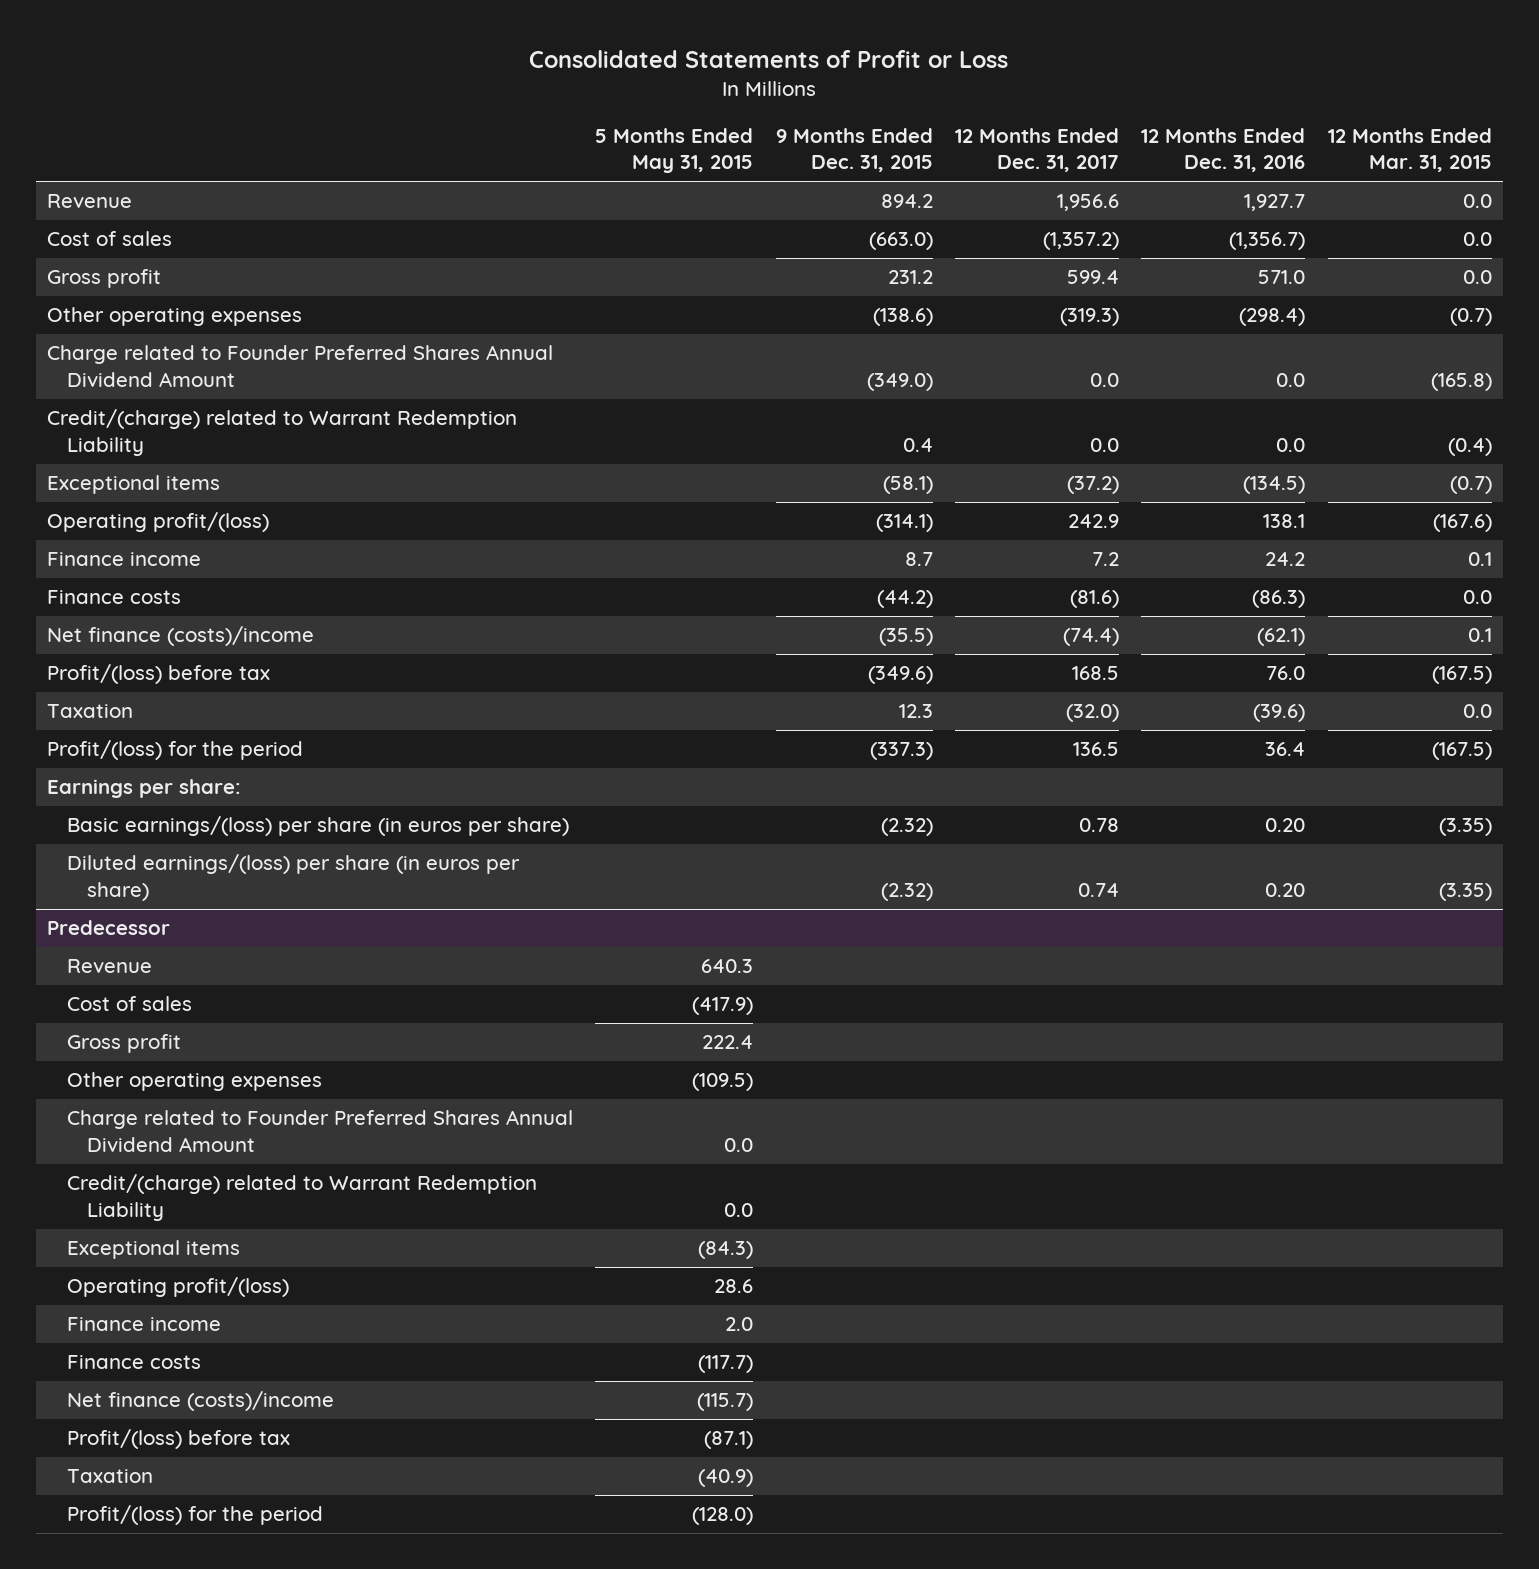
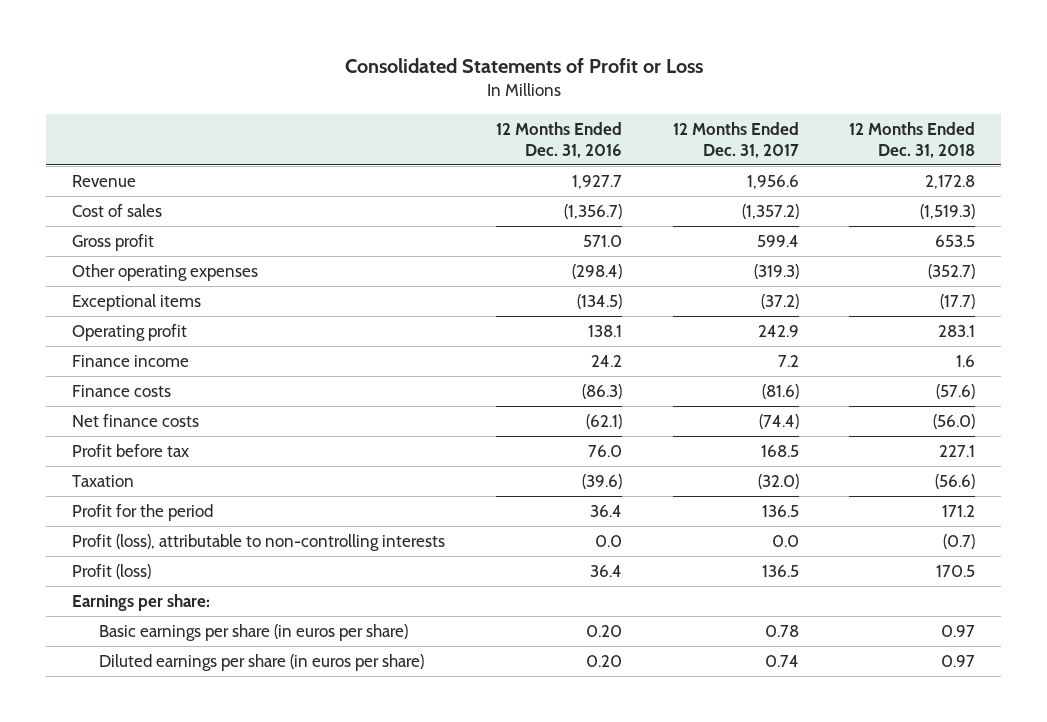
- | 5 Months Ended May 31, 2015 | 9 Months Ended Dec. 31, 2015 | 12 Months Ended Dec. 31, 2017 | 12 Months Ended Dec. 31, 2016 | 12 Months Ended Mar. 31, 2015
+ | 12 Months Ended Dec. 31, 2016 | 12 Months Ended Dec. 31, 2017 | 12 Months Ended Dec. 31, 2018
- Charge related to Founder Preferred Shares Annual Dividend Amount | | (349.0) | 0.0 | 0.0 | (165.8)
- Credit/(charge) related to Warrant Redemption Liability | | 0.4 | 0.0 | 0.0 | (0.4)
- Operating profit/(loss) | | (314.1) | 242.9 | 138.1 | (167.6)
+ Operating profit | 138.1 | 242.9 | 283.1
- Net finance (costs)/income | | (35.5) | (74.4) | (62.1) | 0.1
- Profit/(loss) before tax | | (349.6) | 168.5 | 76.0 | (167.5)
+ Net finance costs | (62.1) | (74.4) | (56.0)
+ Profit before tax | 76.0 | 168.5 | 227.1
- Profit/(loss) for the period | | (337.3) | 136.5 | 36.4 | (167.5)
+ Profit for the period | 36.4 | 136.5 | 171.2
+ Profit (loss), attributable to non-controlling interests | 0.0 | 0.0 | (0.7)
+ Profit (loss) | 36.4 | 136.5 | 170.5
- Basic earnings/(loss) per share (in euros per share) | | (2.32) | 0.78 | 0.20 | (3.35)
- Diluted earnings/(loss) per share (in euros per share) | | (2.32) | 0.74 | 0.20 | (3.35)
- Predecessor
- Revenue | 640.3 | | | |
- Cost of sales | (417.9) | | | |
- Gross profit | 222.4 | | | |
- Other operating expenses | (109.5) | | | |
- Charge related to Founder Preferred Shares Annual Dividend Amount | 0.0 | | | |
- Credit/(charge) related to Warrant Redemption Liability | 0.0 | | | |
- Exceptional items | (84.3) | | | |
- Operating profit/(loss) | 28.6 | | | |
- Finance income | 2.0 | | | |
- Finance costs | (117.7) | | | |
- Net finance (costs)/income | (115.7) | | | |
- Profit/(loss) before tax | (87.1) | | | |
- Taxation | (40.9) | | | |
- Profit/(loss) for the period | (128.0) | | | |
+ Basic earnings per share (in euros per share) | 0.20 | 0.78 | 0.97
+ Diluted earnings per share (in euros per share) | 0.20 | 0.74 | 0.97

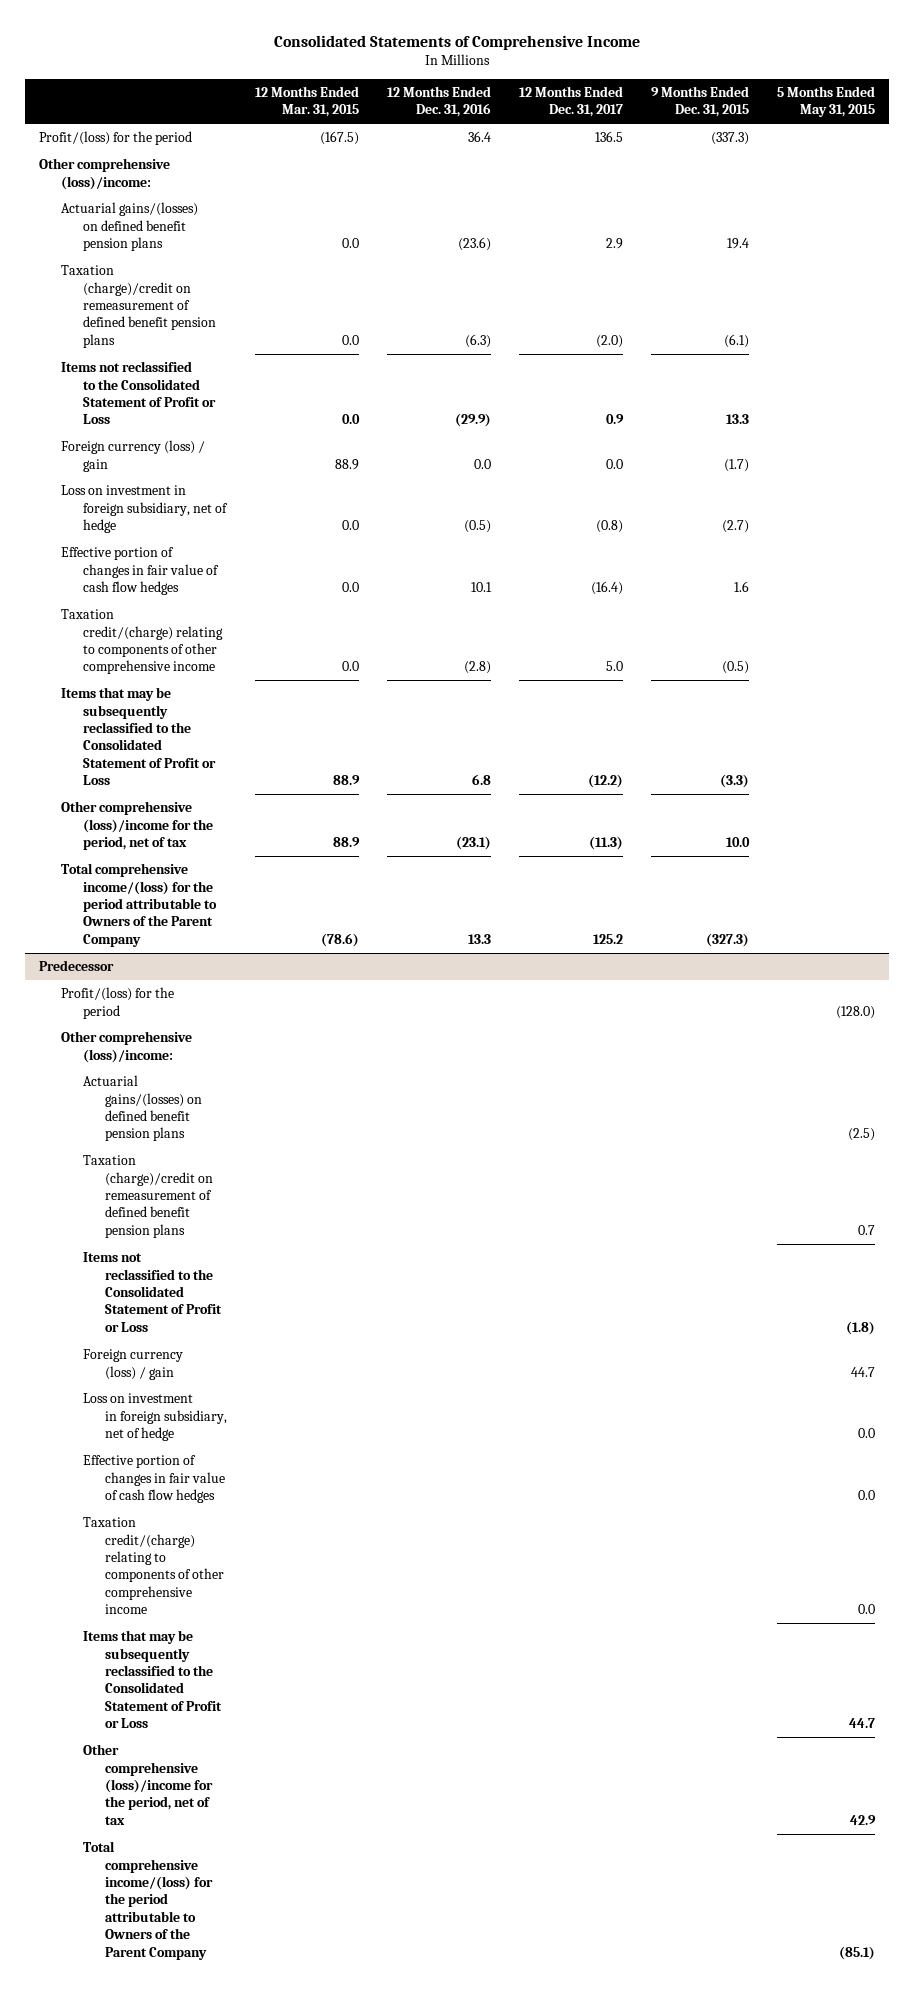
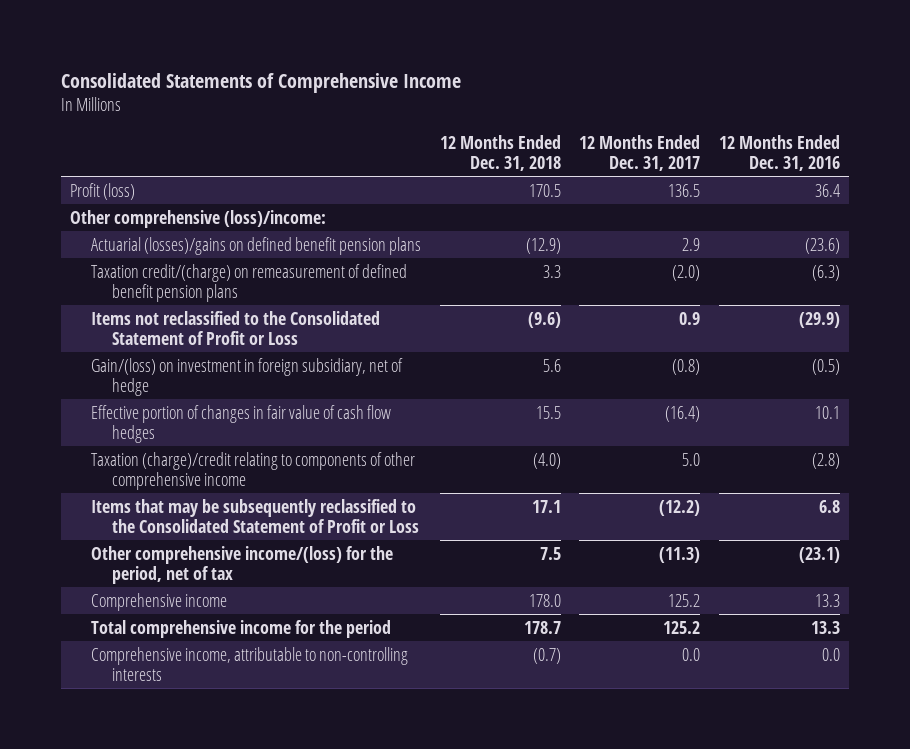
- | 12 Months Ended Mar. 31, 2015 | 12 Months Ended Dec. 31, 2016 | 12 Months Ended Dec. 31, 2017 | 9 Months Ended Dec. 31, 2015 | 5 Months Ended May 31, 2015
+ | 12 Months Ended Dec. 31, 2018 | 12 Months Ended Dec. 31, 2017 | 12 Months Ended Dec. 31, 2016
- Profit/(loss) for the period | (167.5) | 36.4 | 136.5 | (337.3) |
+ Profit (loss) | 170.5 | 136.5 | 36.4
- Actuarial gains/(losses) on defined benefit pension plans | 0.0 | (23.6) | 2.9 | 19.4 |
- Taxation (charge)/credit on remeasurement of defined benefit pension plans | 0.0 | (6.3) | (2.0) | (6.1) |
+ Actuarial (losses)/gains on defined benefit pension plans | (12.9) | 2.9 | (23.6)
+ Taxation credit/(charge) on remeasurement of defined benefit pension plans | 3.3 | (2.0) | (6.3)
- Foreign currency (loss) / gain | 88.9 | 0.0 | 0.0 | (1.7) |
- Loss on investment in foreign subsidiary, net of hedge | 0.0 | (0.5) | (0.8) | (2.7) |
+ Gain/(loss) on investment in foreign subsidiary, net of hedge | 5.6 | (0.8) | (0.5)
- Taxation credit/(charge) relating to components of other comprehensive income | 0.0 | (2.8) | 5.0 | (0.5) |
+ Taxation (charge)/credit relating to components of other comprehensive income | (4.0) | 5.0 | (2.8)
- Other comprehensive (loss)/income for the period, net of tax | 88.9 | (23.1) | (11.3) | 10.0 |
- Total comprehensive income/(loss) for the period attributable to Owners of the Parent Company | (78.6) | 13.3 | 125.2 | (327.3) |
- Predecessor
- Profit/(loss) for the period | | | | | (128.0)
- Other comprehensive (loss)/income:
- Actuarial gains/(losses) on defined benefit pension plans | | | | | (2.5)
- Taxation (charge)/credit on remeasurement of defined benefit pension plans | | | | | 0.7
- Items not reclassified to the Consolidated Statement of Profit or Loss | | | | | (1.8)
- Foreign currency (loss) / gain | | | | | 44.7
- Loss on investment in foreign subsidiary, net of hedge | | | | | 0.0
- Effective portion of changes in fair value of cash flow hedges | | | | | 0.0
- Taxation credit/(charge) relating to components of other comprehensive income | | | | | 0.0
- Items that may be subsequently reclassified to the Consolidated Statement of Profit or Loss | | | | | 44.7
- Other comprehensive (loss)/income for the period, net of tax | | | | | 42.9
- Total comprehensive income/(loss) for the period attributable to Owners of the Parent Company | | | | | (85.1)
+ Other comprehensive income/(loss) for the period, net of tax | 7.5 | (11.3) | (23.1)
+ Comprehensive income | 178.0 | 125.2 | 13.3
+ Total comprehensive income for the period | 178.7 | 125.2 | 13.3
+ Comprehensive income, attributable to non-controlling interests | (0.7) | 0.0 | 0.0

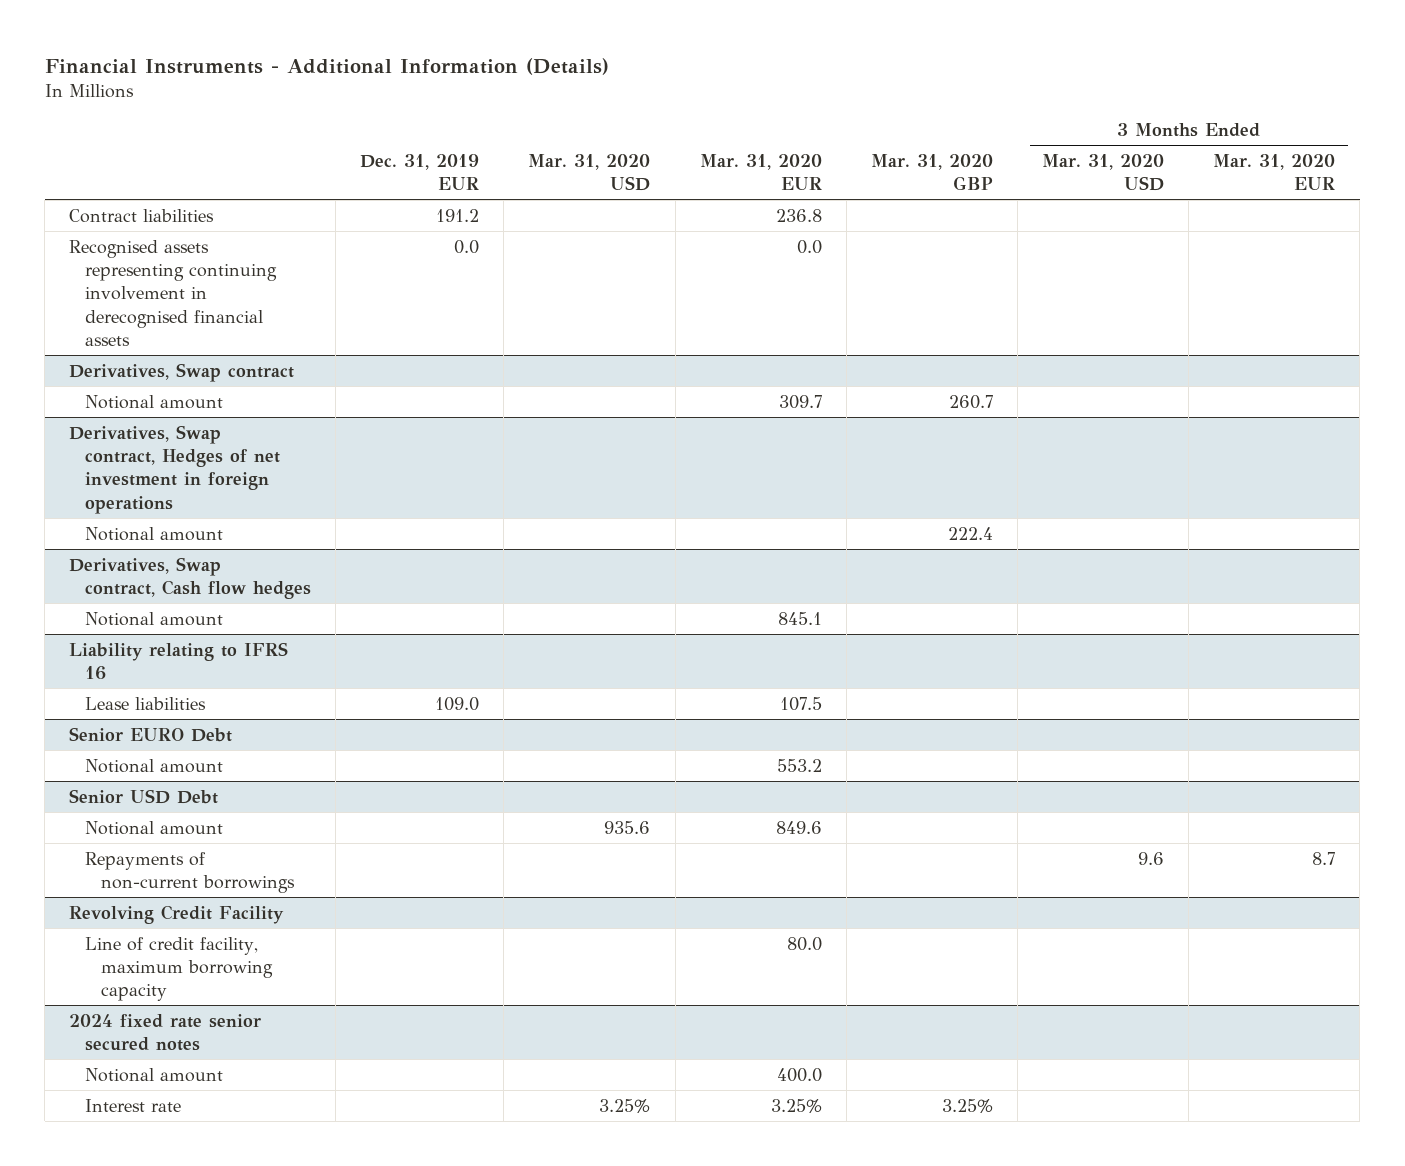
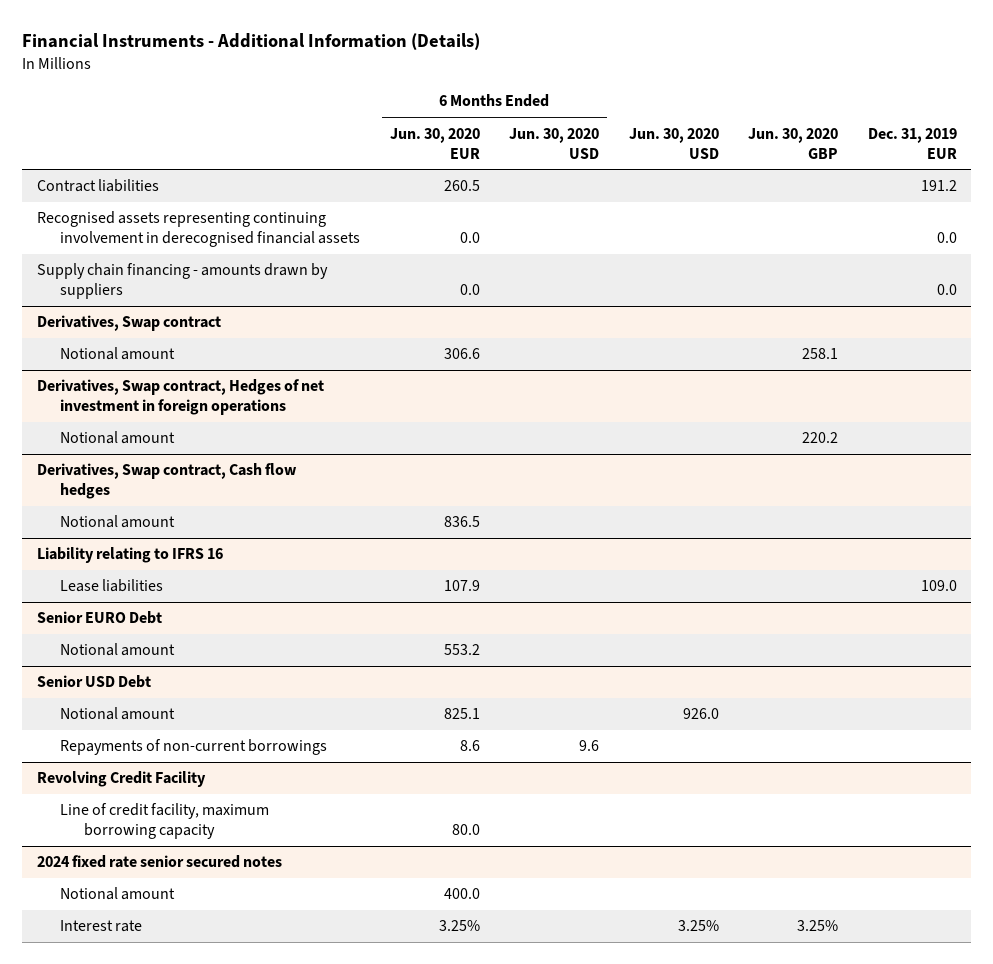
- | Dec. 31, 2019 EUR | Mar. 31, 2020 USD | Mar. 31, 2020 EUR | Mar. 31, 2020 GBP | 3 Months Ended Mar. 31, 2020 USD | 3 Months Ended Mar. 31, 2020 EUR
+ | 6 Months Ended Jun. 30, 2020 EUR | 6 Months Ended Jun. 30, 2020 USD | Jun. 30, 2020 USD | Jun. 30, 2020 GBP | Dec. 31, 2019 EUR
+ Supply chain financing - amounts drawn by suppliers | 0.0 | | | | 0.0

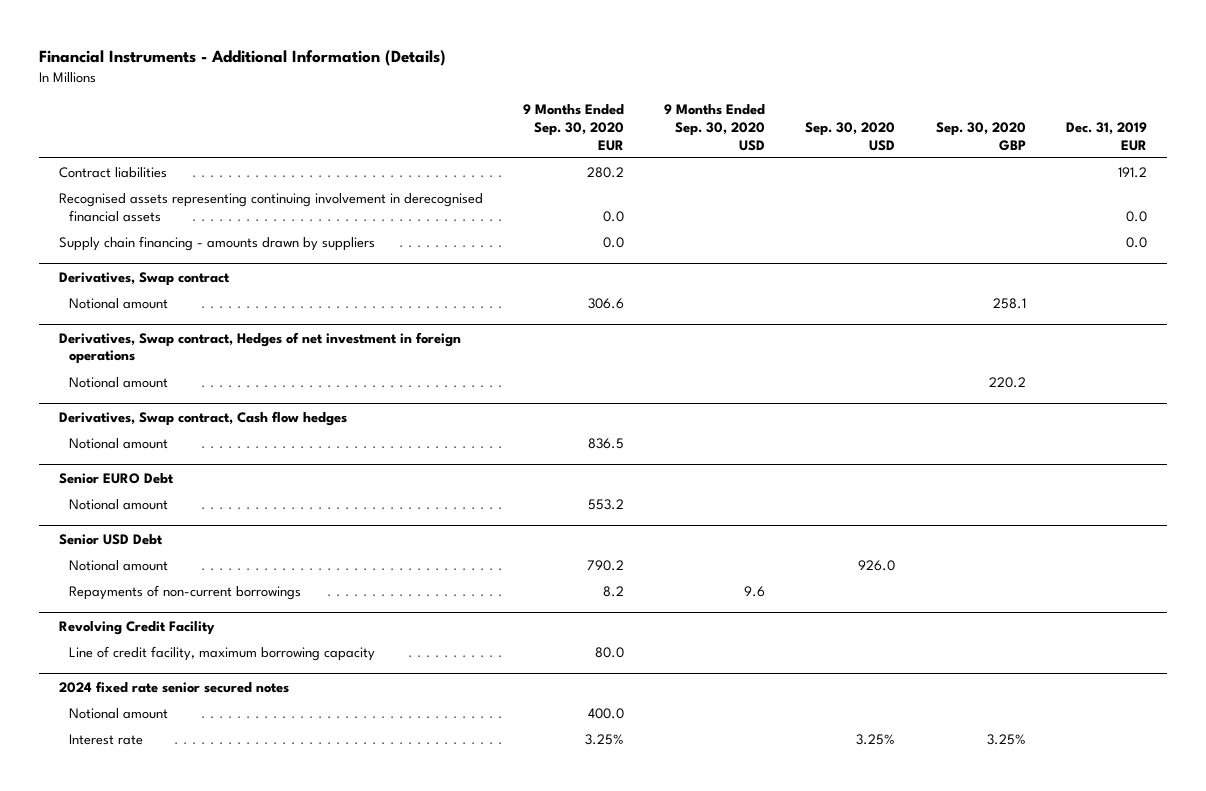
- | 6 Months Ended Jun. 30, 2020 EUR | 6 Months Ended Jun. 30, 2020 USD | Jun. 30, 2020 USD | Jun. 30, 2020 GBP | Dec. 31, 2019 EUR
+ | 9 Months Ended Sep. 30, 2020 EUR | 9 Months Ended Sep. 30, 2020 USD | Sep. 30, 2020 USD | Sep. 30, 2020 GBP | Dec. 31, 2019 EUR
- Liability relating to IFRS 16
- Lease liabilities | 107.9 | | | | 109.0

